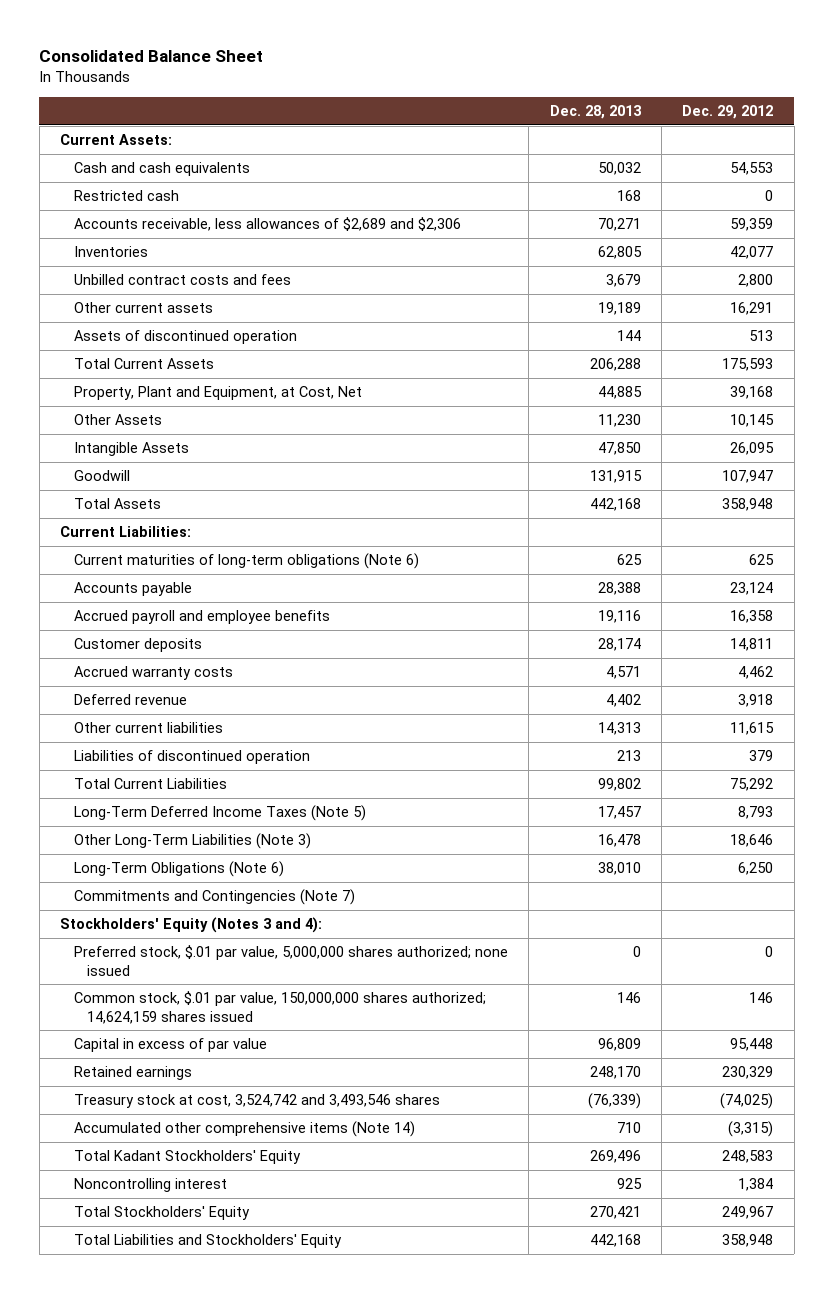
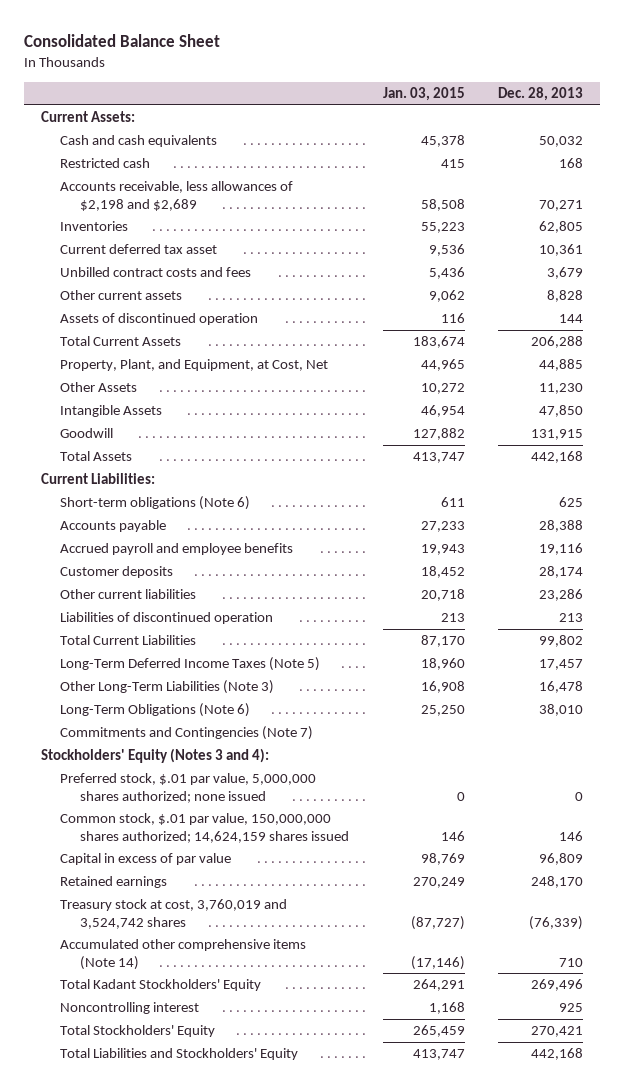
- | Dec. 28, 2013 | Dec. 29, 2012
+ | Jan. 03, 2015 | Dec. 28, 2013
- Accounts receivable, less allowances of $2,689 and $2,306 | 70,271 | 59,359
+ Accounts receivable, less allowances of $2,198 and $2,689 | 58,508 | 70,271
+ Current deferred tax asset | 9,536 | 10,361
- Other current assets | 19,189 | 16,291
+ Other current assets | 9,062 | 8,828
- Property, Plant and Equipment, at Cost, Net | 44,885 | 39,168
+ Property, Plant, and Equipment, at Cost, Net | 44,965 | 44,885
- Current maturities of long-term obligations (Note 6) | 625 | 625
+ Short-term obligations (Note 6) | 611 | 625
- Accrued warranty costs | 4,571 | 4,462
- Deferred revenue | 4,402 | 3,918
- Other current liabilities | 14,313 | 11,615
+ Other current liabilities | 20,718 | 23,286
- Treasury stock at cost, 3,524,742 and 3,493,546 shares | (76,339) | (74,025)
+ Treasury stock at cost, 3,760,019 and 3,524,742 shares | (87,727) | (76,339)

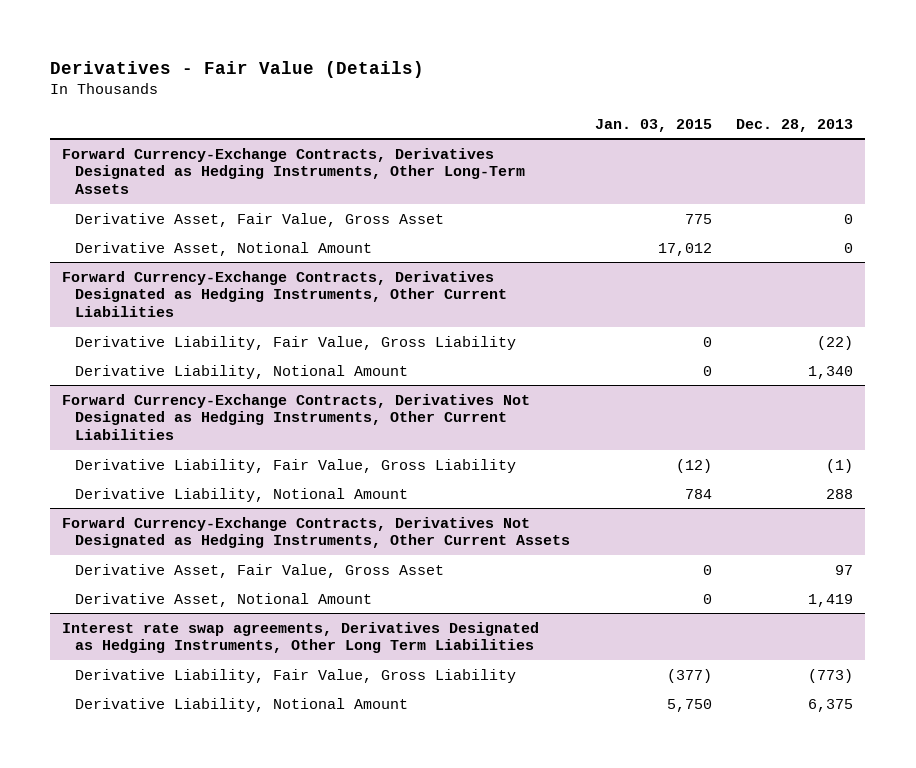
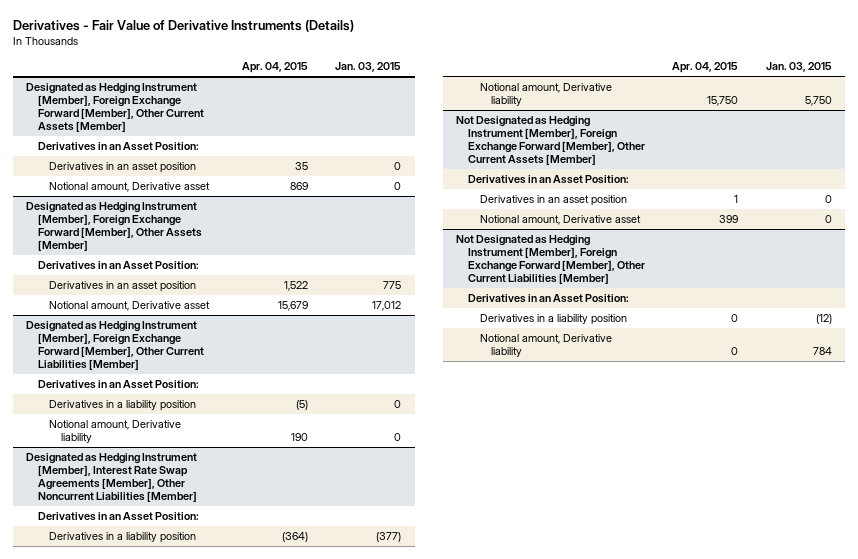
- Derivatives - Fair Value (Details)
+ Derivatives - Fair Value of Derivative Instruments (Details)
- | Jan. 03, 2015 | Dec. 28, 2013
+ | Apr. 04, 2015 | Jan. 03, 2015
- Forward Currency-Exchange Contracts, Derivatives Designated as Hedging Instruments, Other Long-Term Assets
- Derivative Asset, Fair Value, Gross Asset | 775 | 0
- Derivative Asset, Notional Amount | 17,012 | 0
- Forward Currency-Exchange Contracts, Derivatives Designated as Hedging Instruments, Other Current Liabilities
- Derivative Liability, Fair Value, Gross Liability | 0 | (22)
- Derivative Liability, Notional Amount | 0 | 1,340
- Forward Currency-Exchange Contracts, Derivatives Not Designated as Hedging Instruments, Other Current Liabilities
- Derivative Liability, Fair Value, Gross Liability | (12) | (1)
- Derivative Liability, Notional Amount | 784 | 288
- Forward Currency-Exchange Contracts, Derivatives Not Designated as Hedging Instruments, Other Current Assets
- Derivative Asset, Fair Value, Gross Asset | 0 | 97
- Derivative Asset, Notional Amount | 0 | 1,419
- Interest rate swap agreements, Derivatives Designated as Hedging Instruments, Other Long Term Liabilities
- Derivative Liability, Fair Value, Gross Liability | (377) | (773)
- Derivative Liability, Notional Amount | 5,750 | 6,375
+ Designated as Hedging Instrument [Member], Foreign Exchange Forward [Member], Other Current Assets [Member]
+ Derivatives in an Asset Position:
+ Derivatives in an asset position | 35 | 0
+ Notional amount, Derivative asset | 869 | 0
+ Designated as Hedging Instrument [Member], Foreign Exchange Forward [Member], Other Assets [Member]
+ Derivatives in an Asset Position:
+ Derivatives in an asset position | 1,522 | 775
+ Notional amount, Derivative asset | 15,679 | 17,012
+ Designated as Hedging Instrument [Member], Foreign Exchange Forward [Member], Other Current Liabilities [Member]
+ Derivatives in an Asset Position:
+ Derivatives in a liability position | (5) | 0
+ Notional amount, Derivative liability | 190 | 0
+ Designated as Hedging Instrument [Member], Interest Rate Swap Agreements [Member], Other Noncurrent Liabilities [Member]
+ Derivatives in an Asset Position:
+ Derivatives in a liability position | (364) | (377)
+ Notional amount, Derivative liability | 15,750 | 5,750
+ Not Designated as Hedging Instrument [Member], Foreign Exchange Forward [Member], Other Current Assets [Member]
+ Derivatives in an Asset Position:
+ Derivatives in an asset position | 1 | 0
+ Notional amount, Derivative asset | 399 | 0
+ Not Designated as Hedging Instrument [Member], Foreign Exchange Forward [Member], Other Current Liabilities [Member]
+ Derivatives in an Asset Position:
+ Derivatives in a liability position | 0 | (12)
+ Notional amount, Derivative liability | 0 | 784

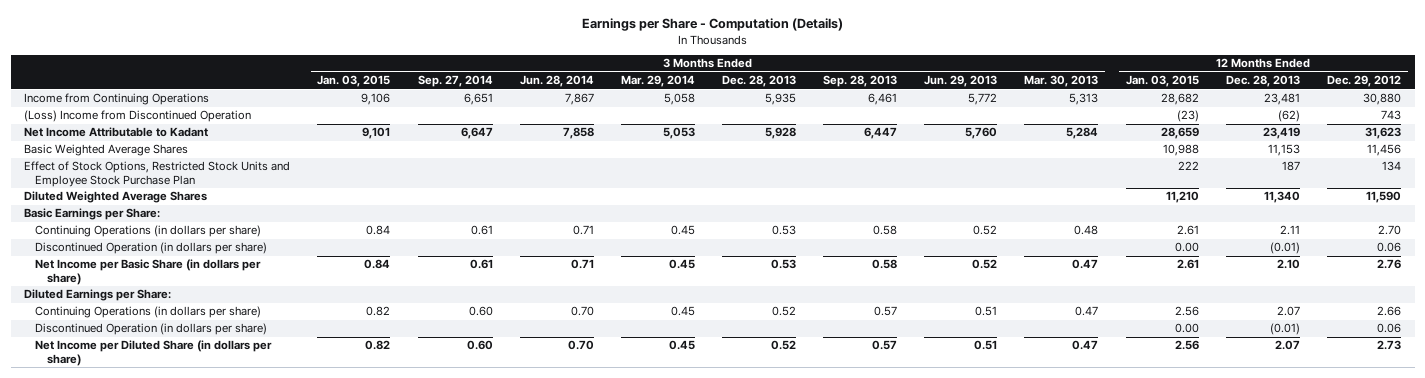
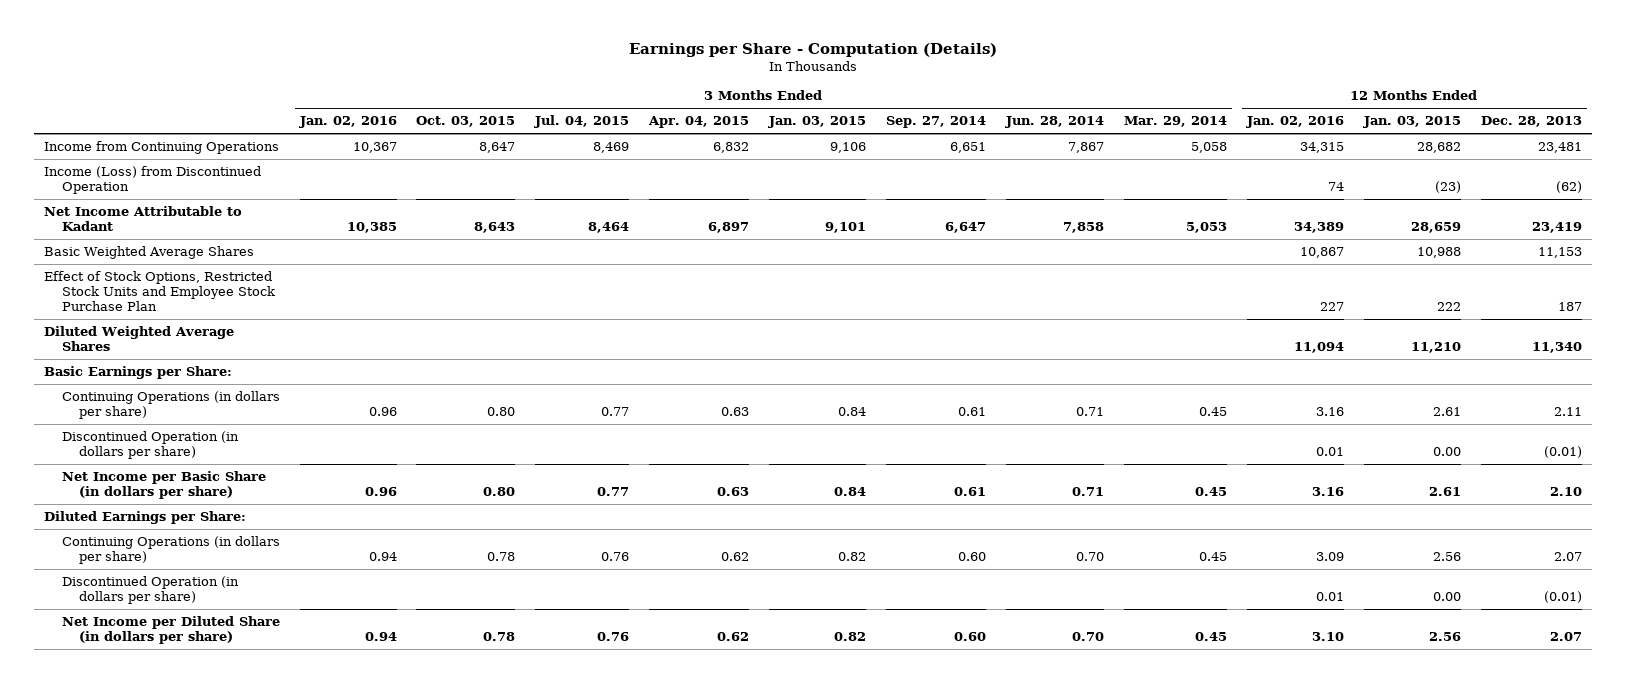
- | 3 Months Ended Jan. 03, 2015 | 3 Months Ended Sep. 27, 2014 | 3 Months Ended Jun. 28, 2014 | 3 Months Ended Mar. 29, 2014 | 3 Months Ended Dec. 28, 2013 | 3 Months Ended Sep. 28, 2013 | 3 Months Ended Jun. 29, 2013 | 3 Months Ended Mar. 30, 2013 | 12 Months Ended Jan. 03, 2015 | 12 Months Ended Dec. 28, 2013 | 12 Months Ended Dec. 29, 2012
+ | 3 Months Ended Jan. 02, 2016 | 3 Months Ended Oct. 03, 2015 | 3 Months Ended Jul. 04, 2015 | 3 Months Ended Apr. 04, 2015 | 3 Months Ended Jan. 03, 2015 | 3 Months Ended Sep. 27, 2014 | 3 Months Ended Jun. 28, 2014 | 3 Months Ended Mar. 29, 2014 | 12 Months Ended Jan. 02, 2016 | 12 Months Ended Jan. 03, 2015 | 12 Months Ended Dec. 28, 2013
- (Loss) Income from Discontinued Operation | | | | | | | | | (23) | (62) | 743
+ Income (Loss) from Discontinued Operation | | | | | | | | | 74 | (23) | (62)

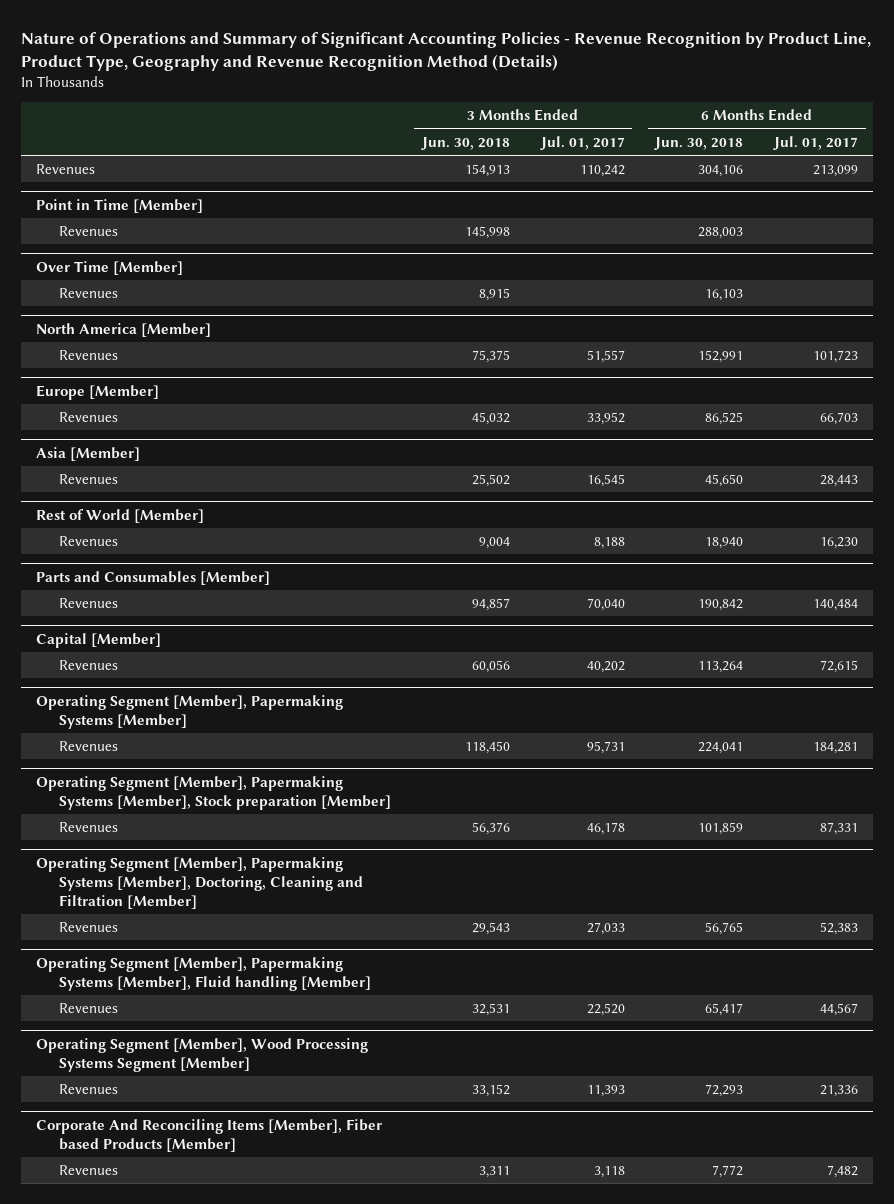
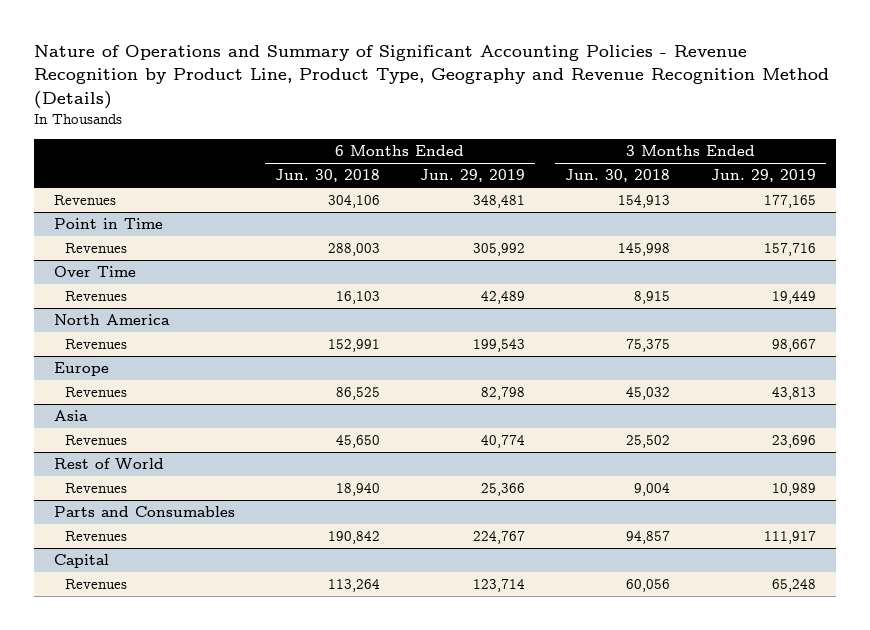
- | 3 Months Ended Jun. 30, 2018 | 3 Months Ended Jul. 01, 2017 | 6 Months Ended Jun. 30, 2018 | 6 Months Ended Jul. 01, 2017
+ | 6 Months Ended Jun. 30, 2018 | 6 Months Ended Jun. 29, 2019 | 3 Months Ended Jun. 30, 2018 | 3 Months Ended Jun. 29, 2019
- Point in Time [Member]
+ Point in Time
- Over Time [Member]
+ Over Time
- North America [Member]
+ North America
- Europe [Member]
+ Europe
- Asia [Member]
+ Asia
- Rest of World [Member]
+ Rest of World
- Parts and Consumables [Member]
+ Parts and Consumables
- Capital [Member]
+ Capital
- Operating Segment [Member], Papermaking Systems [Member]
- Revenues | 118,450 | 95,731 | 224,041 | 184,281
- Operating Segment [Member], Papermaking Systems [Member], Stock preparation [Member]
- Revenues | 56,376 | 46,178 | 101,859 | 87,331
- Operating Segment [Member], Papermaking Systems [Member], Doctoring, Cleaning and Filtration [Member]
- Revenues | 29,543 | 27,033 | 56,765 | 52,383
- Operating Segment [Member], Papermaking Systems [Member], Fluid handling [Member]
- Revenues | 32,531 | 22,520 | 65,417 | 44,567
- Operating Segment [Member], Wood Processing Systems Segment [Member]
- Revenues | 33,152 | 11,393 | 72,293 | 21,336
- Corporate And Reconciling Items [Member], Fiber based Products [Member]
- Revenues | 3,311 | 3,118 | 7,772 | 7,482

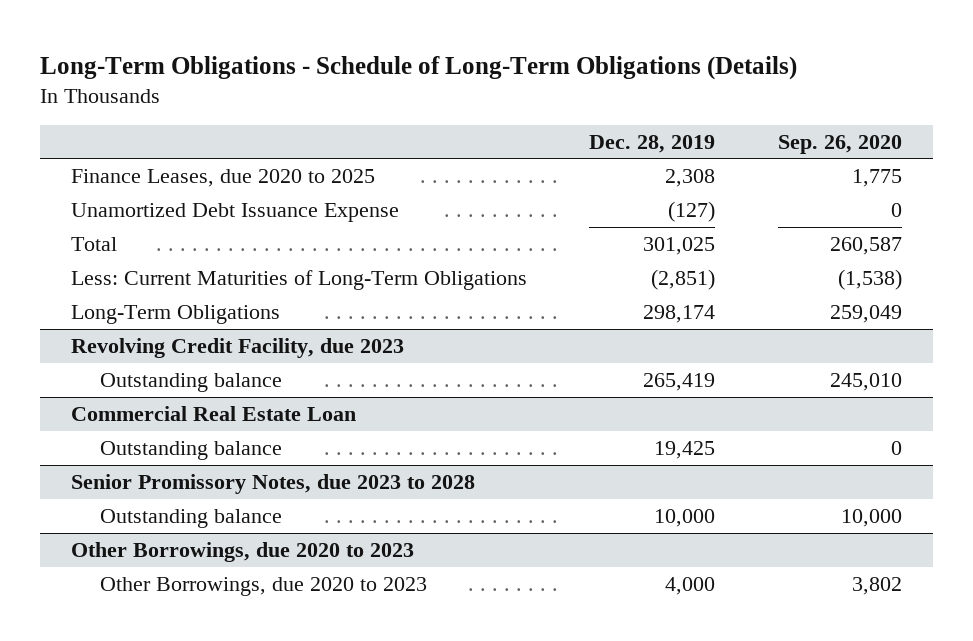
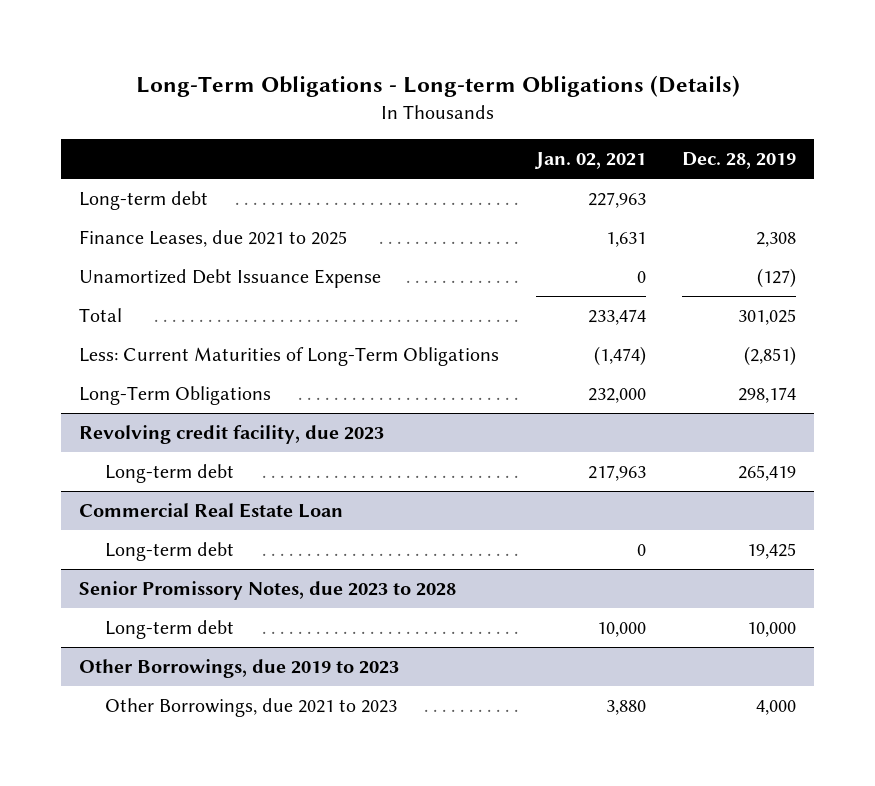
- Long-Term Obligations - Schedule of Long-Term Obligations (Details)
+ Long-Term Obligations - Long-term Obligations (Details)
- | Dec. 28, 2019 | Sep. 26, 2020
+ | Jan. 02, 2021 | Dec. 28, 2019
- Finance Leases, due 2020 to 2025 | 2,308 | 1,775
+ Long-term debt | 227,963 |
+ Finance Leases, due 2021 to 2025 | 1,631 | 2,308
- Revolving Credit Facility, due 2023
- Outstanding balance | 265,419 | 245,010
+ Revolving credit facility, due 2023
+ Long-term debt | 217,963 | 265,419
@ Commercial Real Estate Loan
- Outstanding balance | 19,425 | 0
+ Long-term debt | 0 | 19,425
@ Senior Promissory Notes, due 2023 to 2028
- Outstanding balance | 10,000 | 10,000
- Other Borrowings, due 2020 to 2023
- Other Borrowings, due 2020 to 2023 | 4,000 | 3,802
@ Senior Promissory Notes, due 2023 to 2028
+ Long-term debt | 10,000 | 10,000
+ Other Borrowings, due 2019 to 2023
+ Other Borrowings, due 2021 to 2023 | 3,880 | 4,000

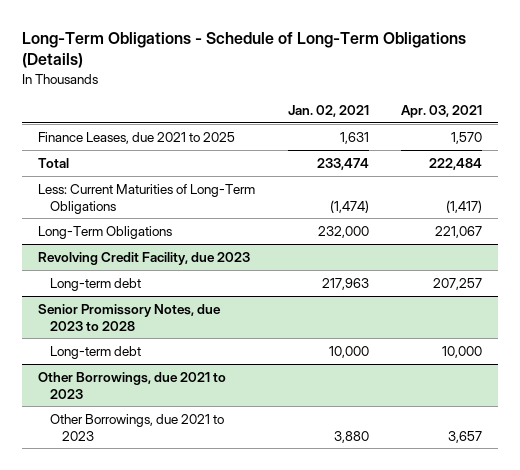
- Long-Term Obligations - Long-term Obligations (Details)
+ Long-Term Obligations - Schedule of Long-Term Obligations (Details)
- | Jan. 02, 2021 | Dec. 28, 2019
+ | Jan. 02, 2021 | Apr. 03, 2021
- Long-term debt | 227,963 |
- Unamortized Debt Issuance Expense | 0 | (127)
- Revolving credit facility, due 2023
+ Revolving Credit Facility, due 2023
- Commercial Real Estate Loan
- Long-term debt | 0 | 19,425
- Other Borrowings, due 2019 to 2023
+ Other Borrowings, due 2021 to 2023

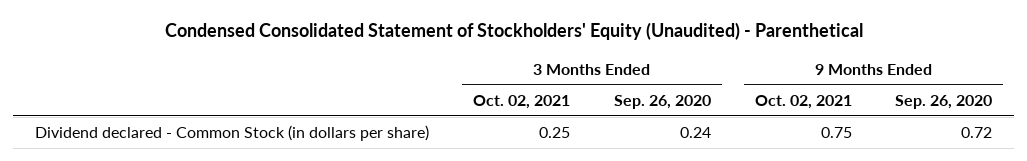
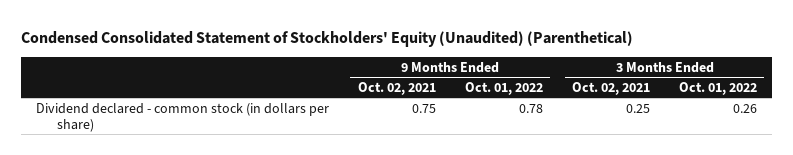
- Condensed Consolidated Statement of Stockholders' Equity (Unaudited) - Parenthetical
+ Condensed Consolidated Statement of Stockholders' Equity (Unaudited) (Parenthetical)
- | 3 Months Ended Oct. 02, 2021 | 3 Months Ended Sep. 26, 2020 | 9 Months Ended Oct. 02, 2021 | 9 Months Ended Sep. 26, 2020
+ | 9 Months Ended Oct. 02, 2021 | 9 Months Ended Oct. 01, 2022 | 3 Months Ended Oct. 02, 2021 | 3 Months Ended Oct. 01, 2022
- Dividend declared - Common Stock (in dollars per share) | 0.25 | 0.24 | 0.75 | 0.72
+ Dividend declared - common stock (in dollars per share) | 0.75 | 0.78 | 0.25 | 0.26

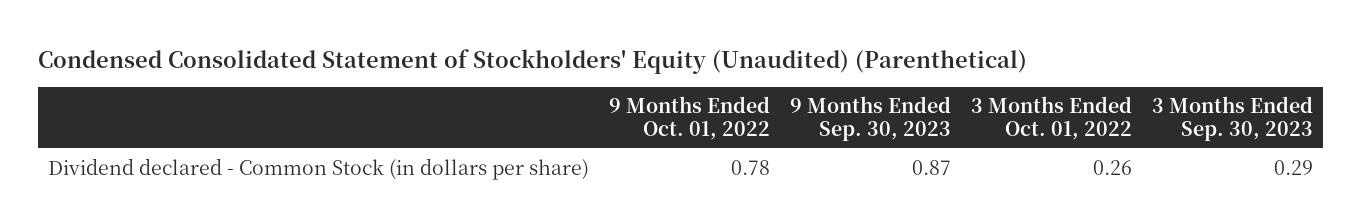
- | 9 Months Ended Oct. 02, 2021 | 9 Months Ended Oct. 01, 2022 | 3 Months Ended Oct. 02, 2021 | 3 Months Ended Oct. 01, 2022
+ | 9 Months Ended Oct. 01, 2022 | 9 Months Ended Sep. 30, 2023 | 3 Months Ended Oct. 01, 2022 | 3 Months Ended Sep. 30, 2023
- Dividend declared - common stock (in dollars per share) | 0.75 | 0.78 | 0.25 | 0.26
+ Dividend declared - Common Stock (in dollars per share) | 0.78 | 0.87 | 0.26 | 0.29

